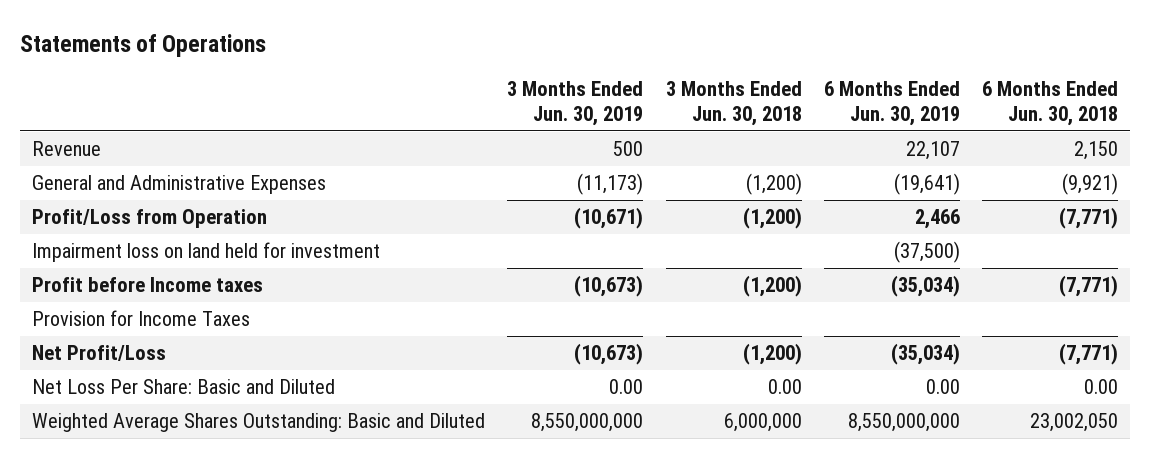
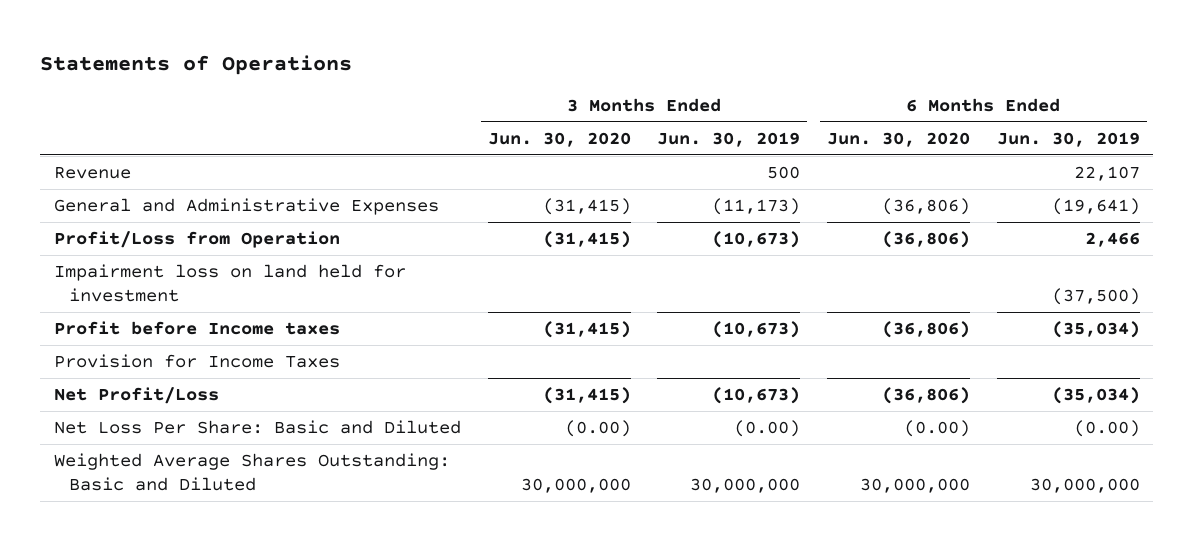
- | 3 Months Ended Jun. 30, 2019 | 3 Months Ended Jun. 30, 2018 | 6 Months Ended Jun. 30, 2019 | 6 Months Ended Jun. 30, 2018
+ | 3 Months Ended Jun. 30, 2020 | 3 Months Ended Jun. 30, 2019 | 6 Months Ended Jun. 30, 2020 | 6 Months Ended Jun. 30, 2019
- Profit/Loss from Operation | (10,671) | (1,200) | 2,466 | (7,771)
+ Profit/Loss from Operation | (31,415) | (10,673) | (36,806) | 2,466
- Net Loss Per Share: Basic and Diluted | 0.00 | 0.00 | 0.00 | 0.00
- Weighted Average Shares Outstanding: Basic and Diluted | 8,550,000,000 | 6,000,000 | 8,550,000,000 | 23,002,050
+ Net Loss Per Share: Basic and Diluted | (0.00) | (0.00) | (0.00) | (0.00)
+ Weighted Average Shares Outstanding: Basic and Diluted | 30,000,000 | 30,000,000 | 30,000,000 | 30,000,000

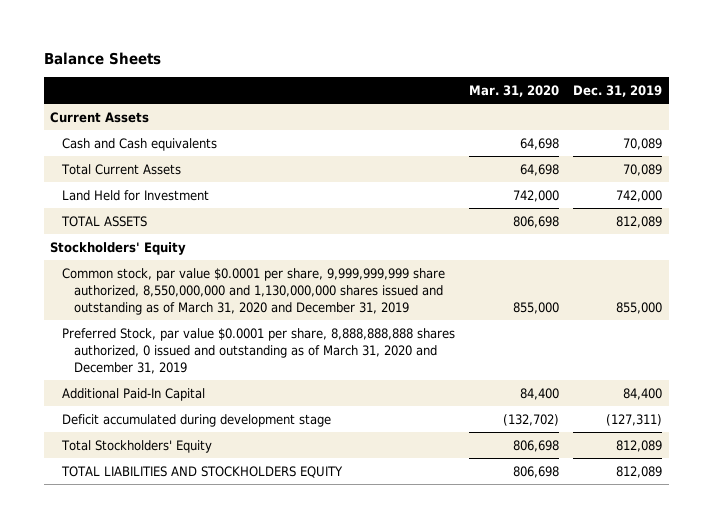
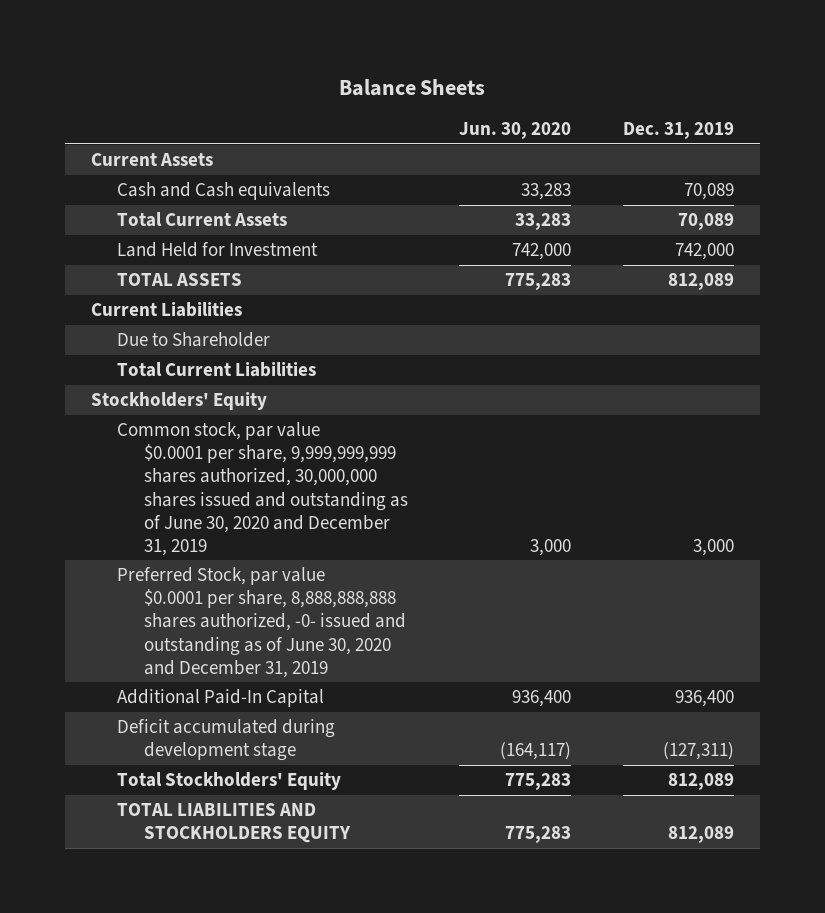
- | Mar. 31, 2020 | Dec. 31, 2019
+ | Jun. 30, 2020 | Dec. 31, 2019
+ Current Liabilities
+ Due to Shareholder
+ Total Current Liabilities
- Common stock, par value $0.0001 per share, 9,999,999,999 share authorized, 8,550,000,000 and 1,130,000,000 shares issued and outstanding as of March 31, 2020 and December 31, 2019 | 855,000 | 855,000
- Preferred Stock, par value $0.0001 per share, 8,888,888,888 shares authorized, 0 issued and outstanding as of March 31, 2020 and December 31, 2019
- Additional Paid-In Capital | 84,400 | 84,400
+ Common stock, par value $0.0001 per share, 9,999,999,999 shares authorized, 30,000,000 shares issued and outstanding as of June 30, 2020 and December 31, 2019 | 3,000 | 3,000
+ Preferred Stock, par value $0.0001 per share, 8,888,888,888 shares authorized, -0- issued and outstanding as of June 30, 2020 and December 31, 2019
+ Additional Paid-In Capital | 936,400 | 936,400

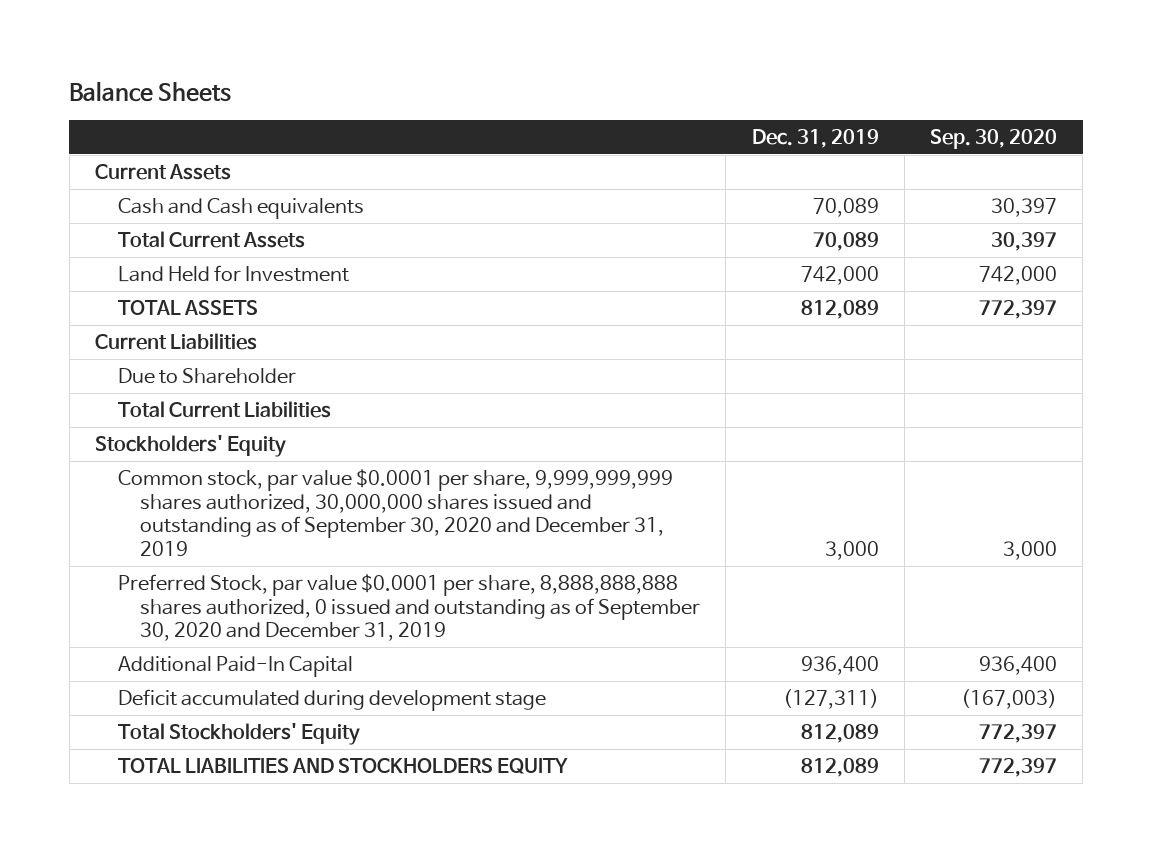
- | Jun. 30, 2020 | Dec. 31, 2019
+ | Dec. 31, 2019 | Sep. 30, 2020
- Common stock, par value $0.0001 per share, 9,999,999,999 shares authorized, 30,000,000 shares issued and outstanding as of June 30, 2020 and December 31, 2019 | 3,000 | 3,000
- Preferred Stock, par value $0.0001 per share, 8,888,888,888 shares authorized, -0- issued and outstanding as of June 30, 2020 and December 31, 2019
+ Common stock, par value $0.0001 per share, 9,999,999,999 shares authorized, 30,000,000 shares issued and outstanding as of September 30, 2020 and December 31, 2019 | 3,000 | 3,000
+ Preferred Stock, par value $0.0001 per share, 8,888,888,888 shares authorized, 0 issued and outstanding as of September 30, 2020 and December 31, 2019

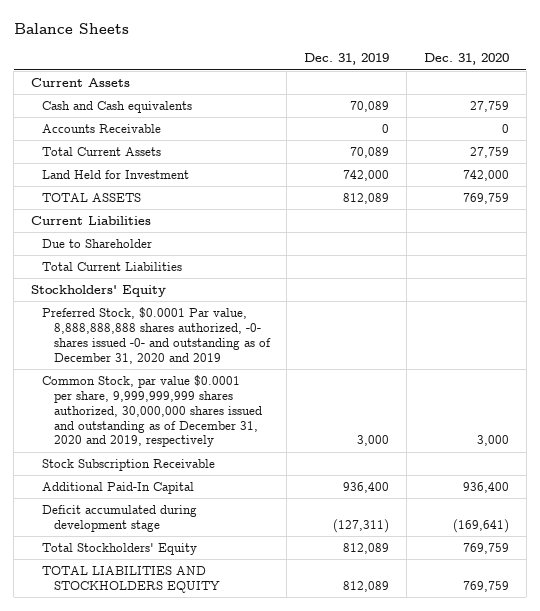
- | Dec. 31, 2019 | Sep. 30, 2020
+ | Dec. 31, 2019 | Dec. 31, 2020
+ Accounts Receivable | 0 | 0
- Common stock, par value $0.0001 per share, 9,999,999,999 shares authorized, 30,000,000 shares issued and outstanding as of September 30, 2020 and December 31, 2019 | 3,000 | 3,000
- Preferred Stock, par value $0.0001 per share, 8,888,888,888 shares authorized, 0 issued and outstanding as of September 30, 2020 and December 31, 2019
+ Preferred Stock, $0.0001 Par value, 8,888,888,888 shares authorized, -0- shares issued -0- and outstanding as of December 31, 2020 and 2019
+ Common Stock, par value $0.0001 per share, 9,999,999,999 shares authorized, 30,000,000 shares issued and outstanding as of December 31, 2020 and 2019, respectively | 3,000 | 3,000
+ Stock Subscription Receivable

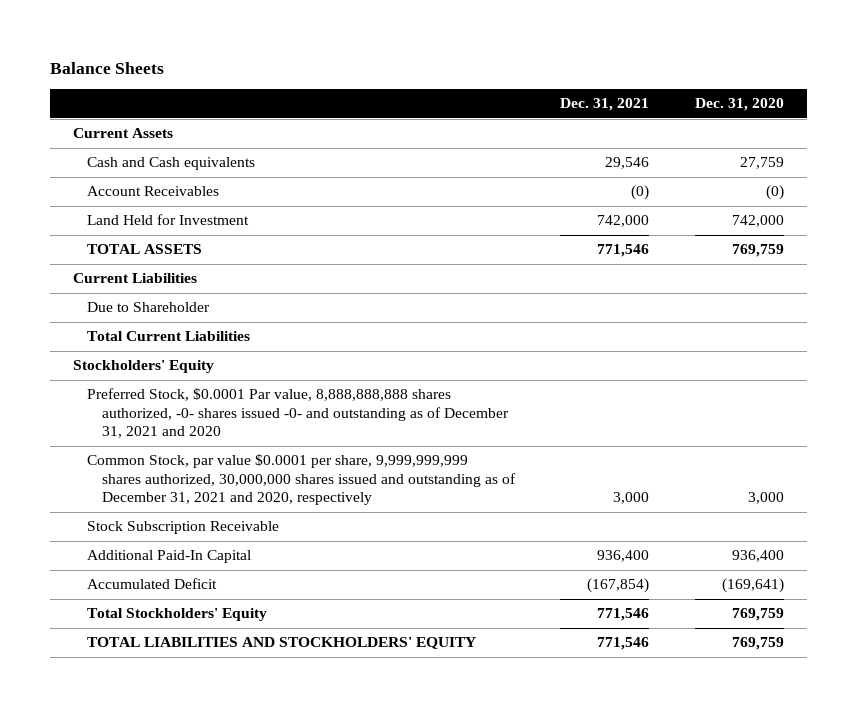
- | Dec. 31, 2019 | Dec. 31, 2020
+ | Dec. 31, 2021 | Dec. 31, 2020
- Accounts Receivable | 0 | 0
- Total Current Assets | 70,089 | 27,759
+ Account Receivables | (0) | (0)
- Preferred Stock, $0.0001 Par value, 8,888,888,888 shares authorized, -0- shares issued -0- and outstanding as of December 31, 2020 and 2019
- Common Stock, par value $0.0001 per share, 9,999,999,999 shares authorized, 30,000,000 shares issued and outstanding as of December 31, 2020 and 2019, respectively | 3,000 | 3,000
+ Preferred Stock, $0.0001 Par value, 8,888,888,888 shares authorized, -0- shares issued -0- and outstanding as of December 31, 2021 and 2020
+ Common Stock, par value $0.0001 per share, 9,999,999,999 shares authorized, 30,000,000 shares issued and outstanding as of December 31, 2021 and 2020, respectively | 3,000 | 3,000
- Deficit accumulated during development stage | (127,311) | (169,641)
+ Accumulated Deficit | (167,854) | (169,641)
- TOTAL LIABILITIES AND STOCKHOLDERS EQUITY | 812,089 | 769,759
+ TOTAL LIABILITIES AND STOCKHOLDERS' EQUITY | 771,546 | 769,759

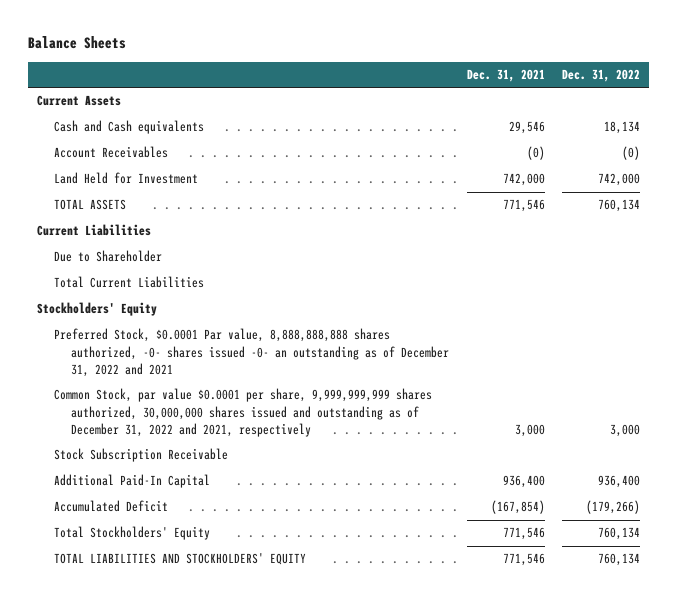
- | Dec. 31, 2021 | Dec. 31, 2020
+ | Dec. 31, 2021 | Dec. 31, 2022
- Preferred Stock, $0.0001 Par value, 8,888,888,888 shares authorized, -0- shares issued -0- and outstanding as of December 31, 2021 and 2020
- Common Stock, par value $0.0001 per share, 9,999,999,999 shares authorized, 30,000,000 shares issued and outstanding as of December 31, 2021 and 2020, respectively | 3,000 | 3,000
+ Preferred Stock, $0.0001 Par value, 8,888,888,888 shares authorized, -0- shares issued -0- an outstanding as of December 31, 2022 and 2021
+ Common Stock, par value $0.0001 per share, 9,999,999,999 shares authorized, 30,000,000 shares issued and outstanding as of December 31, 2022 and 2021, respectively | 3,000 | 3,000

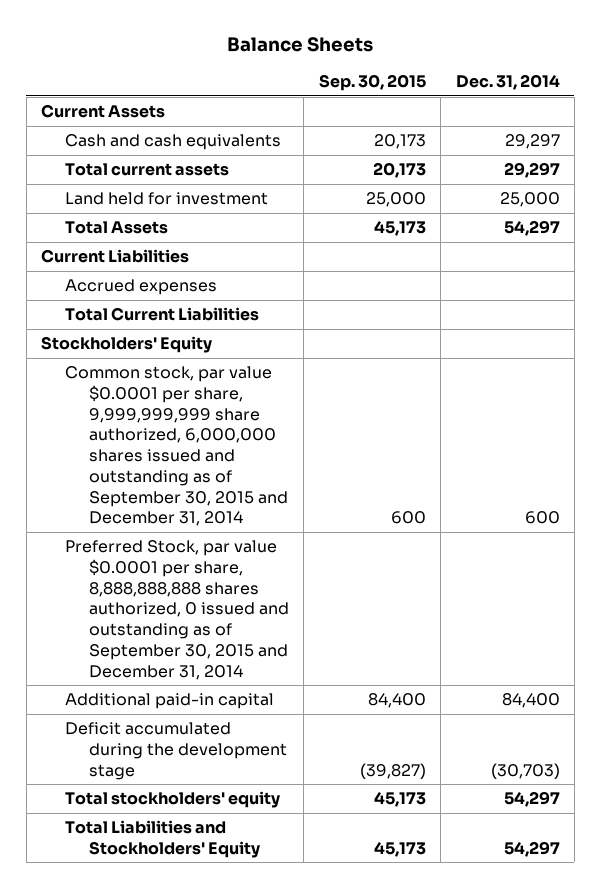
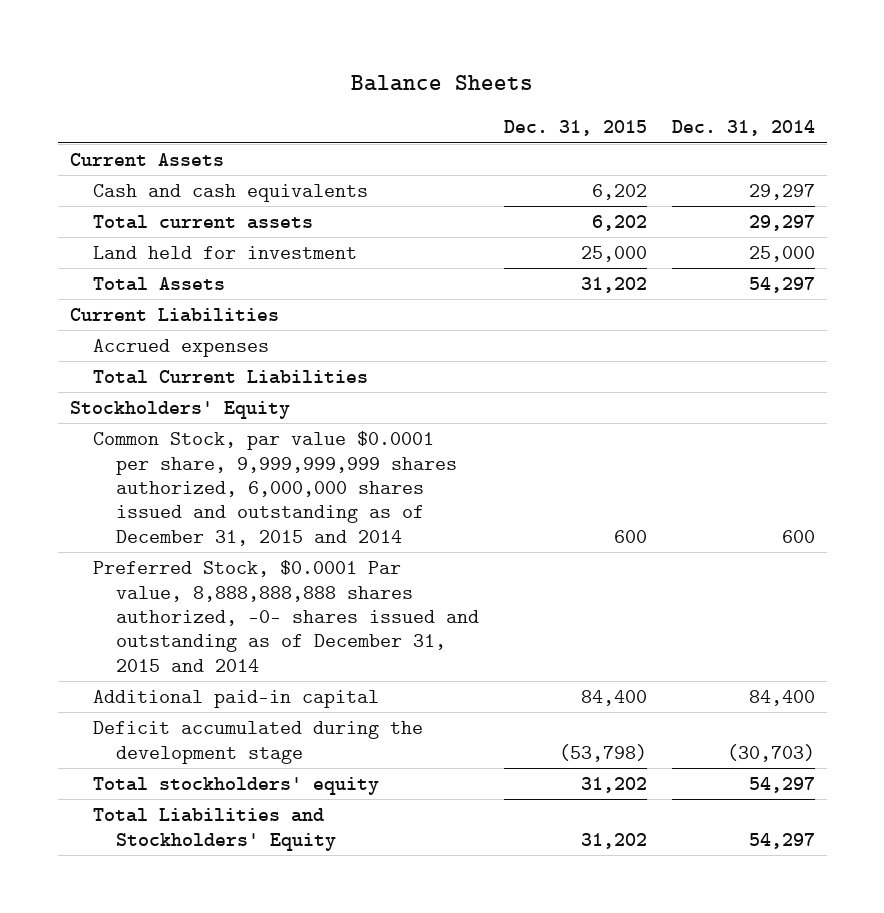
- | Sep. 30, 2015 | Dec. 31, 2014
+ | Dec. 31, 2015 | Dec. 31, 2014
- Common stock, par value $0.0001 per share, 9,999,999,999 share authorized, 6,000,000 shares issued and outstanding as of September 30, 2015 and December 31, 2014 | 600 | 600
- Preferred Stock, par value $0.0001 per share, 8,888,888,888 shares authorized, 0 issued and outstanding as of September 30, 2015 and December 31, 2014
+ Common Stock, par value $0.0001 per share, 9,999,999,999 shares authorized, 6,000,000 shares issued and outstanding as of December 31, 2015 and 2014 | 600 | 600
+ Preferred Stock, $0.0001 Par value, 8,888,888,888 shares authorized, -0- shares issued and outstanding as of December 31, 2015 and 2014

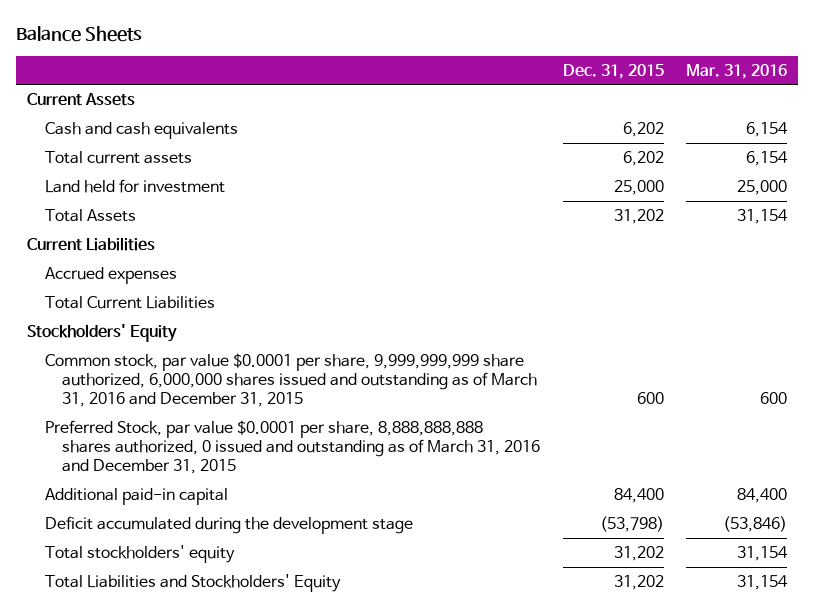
- | Dec. 31, 2015 | Dec. 31, 2014
+ | Dec. 31, 2015 | Mar. 31, 2016
- Common Stock, par value $0.0001 per share, 9,999,999,999 shares authorized, 6,000,000 shares issued and outstanding as of December 31, 2015 and 2014 | 600 | 600
- Preferred Stock, $0.0001 Par value, 8,888,888,888 shares authorized, -0- shares issued and outstanding as of December 31, 2015 and 2014
+ Common stock, par value $0.0001 per share, 9,999,999,999 share authorized, 6,000,000 shares issued and outstanding as of March 31, 2016 and December 31, 2015 | 600 | 600
+ Preferred Stock, par value $0.0001 per share, 8,888,888,888 shares authorized, 0 issued and outstanding as of March 31, 2016 and December 31, 2015

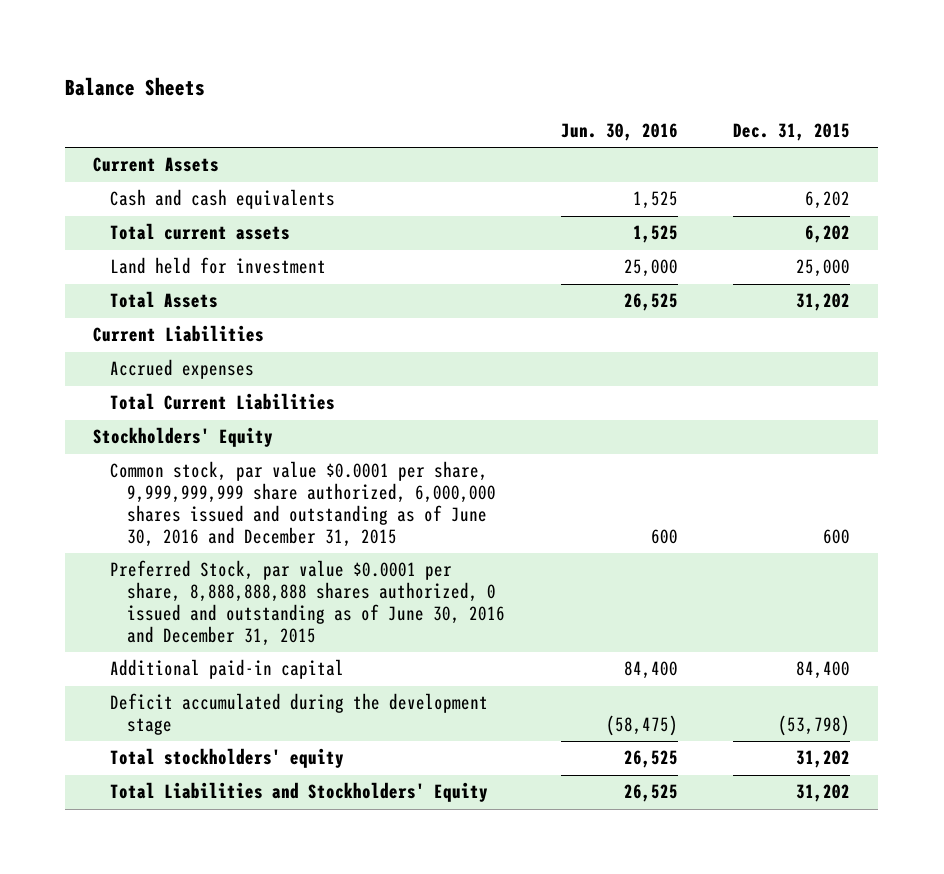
- | Dec. 31, 2015 | Mar. 31, 2016
+ | Jun. 30, 2016 | Dec. 31, 2015
- Common stock, par value $0.0001 per share, 9,999,999,999 share authorized, 6,000,000 shares issued and outstanding as of March 31, 2016 and December 31, 2015 | 600 | 600
- Preferred Stock, par value $0.0001 per share, 8,888,888,888 shares authorized, 0 issued and outstanding as of March 31, 2016 and December 31, 2015
+ Common stock, par value $0.0001 per share, 9,999,999,999 share authorized, 6,000,000 shares issued and outstanding as of June 30, 2016 and December 31, 2015 | 600 | 600
+ Preferred Stock, par value $0.0001 per share, 8,888,888,888 shares authorized, 0 issued and outstanding as of June 30, 2016 and December 31, 2015

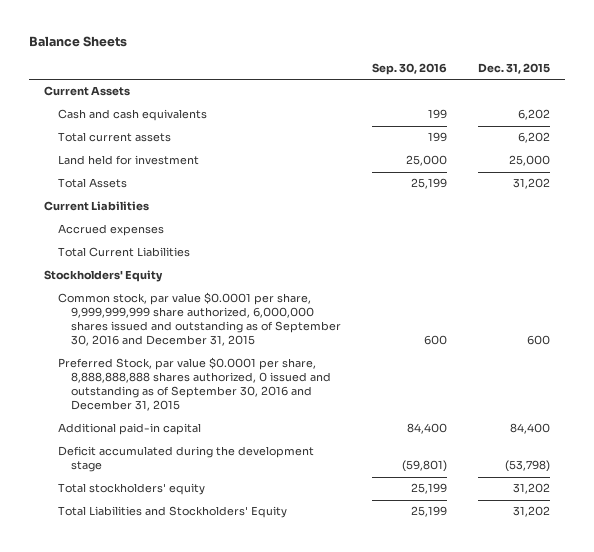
- | Jun. 30, 2016 | Dec. 31, 2015
+ | Sep. 30, 2016 | Dec. 31, 2015
- Common stock, par value $0.0001 per share, 9,999,999,999 share authorized, 6,000,000 shares issued and outstanding as of June 30, 2016 and December 31, 2015 | 600 | 600
- Preferred Stock, par value $0.0001 per share, 8,888,888,888 shares authorized, 0 issued and outstanding as of June 30, 2016 and December 31, 2015
+ Common stock, par value $0.0001 per share, 9,999,999,999 share authorized, 6,000,000 shares issued and outstanding as of September 30, 2016 and December 31, 2015 | 600 | 600
+ Preferred Stock, par value $0.0001 per share, 8,888,888,888 shares authorized, 0 issued and outstanding as of September 30, 2016 and December 31, 2015

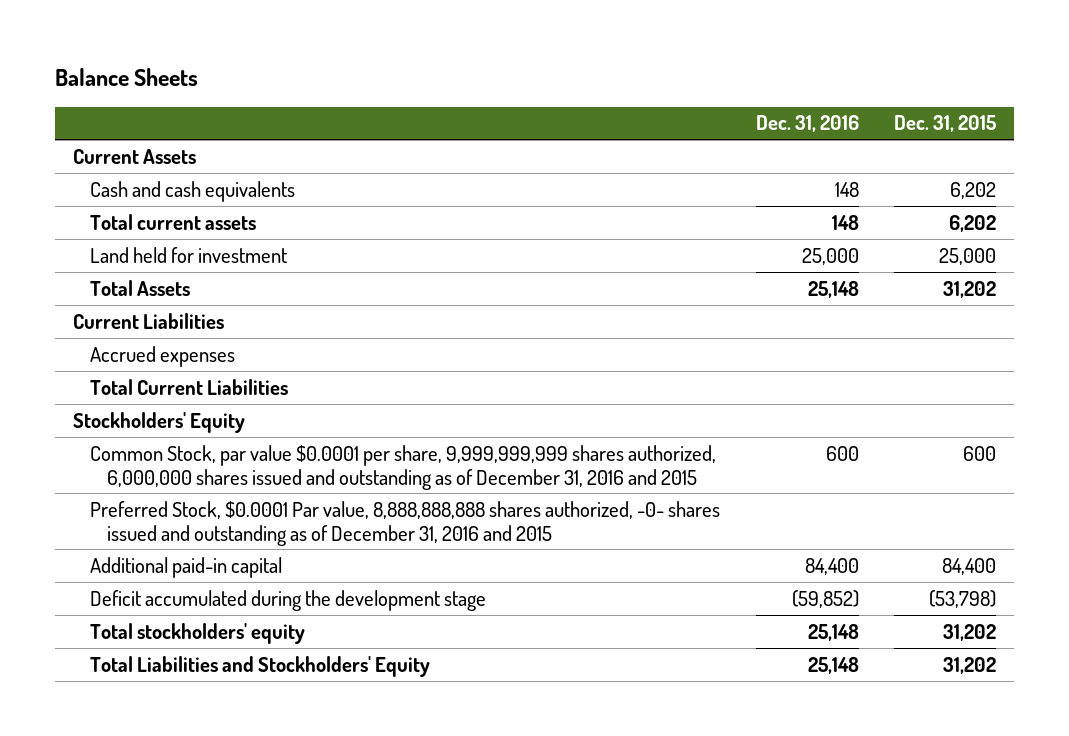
- | Sep. 30, 2016 | Dec. 31, 2015
+ | Dec. 31, 2016 | Dec. 31, 2015
- Common stock, par value $0.0001 per share, 9,999,999,999 share authorized, 6,000,000 shares issued and outstanding as of September 30, 2016 and December 31, 2015 | 600 | 600
- Preferred Stock, par value $0.0001 per share, 8,888,888,888 shares authorized, 0 issued and outstanding as of September 30, 2016 and December 31, 2015
+ Common Stock, par value $0.0001 per share, 9,999,999,999 shares authorized, 6,000,000 shares issued and outstanding as of December 31, 2016 and 2015 | 600 | 600
+ Preferred Stock, $0.0001 Par value, 8,888,888,888 shares authorized, -0- shares issued and outstanding as of December 31, 2016 and 2015

